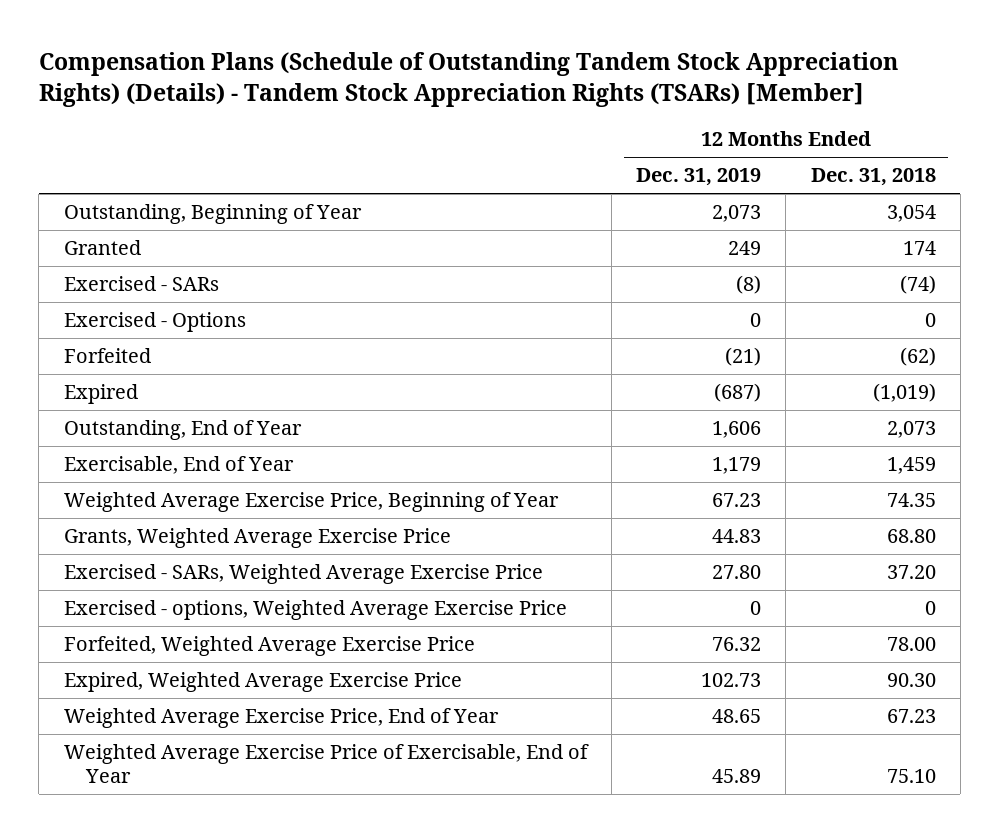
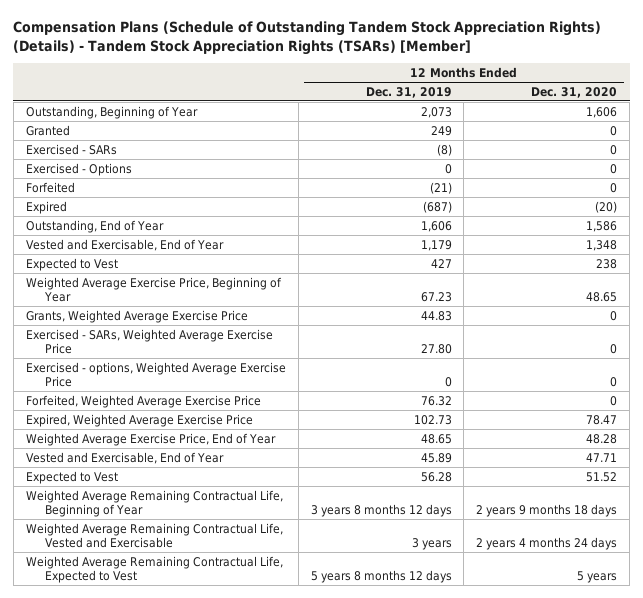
- | 12 Months Ended Dec. 31, 2019 | 12 Months Ended Dec. 31, 2018
+ | 12 Months Ended Dec. 31, 2019 | 12 Months Ended Dec. 31, 2020
- Exercisable, End of Year | 1,179 | 1,459
+ Vested and Exercisable, End of Year | 1,179 | 1,348
+ Expected to Vest | 427 | 238
- Weighted Average Exercise Price of Exercisable, End of Year | 45.89 | 75.10
+ Vested and Exercisable, End of Year | 45.89 | 47.71
+ Expected to Vest | 56.28 | 51.52
+ Weighted Average Remaining Contractual Life, Beginning of Year | 3 years 8 months 12 days | 2 years 9 months 18 days
+ Weighted Average Remaining Contractual Life, Vested and Exercisable | 3 years | 2 years 4 months 24 days
+ Weighted Average Remaining Contractual Life, Expected to Vest | 5 years 8 months 12 days | 5 years

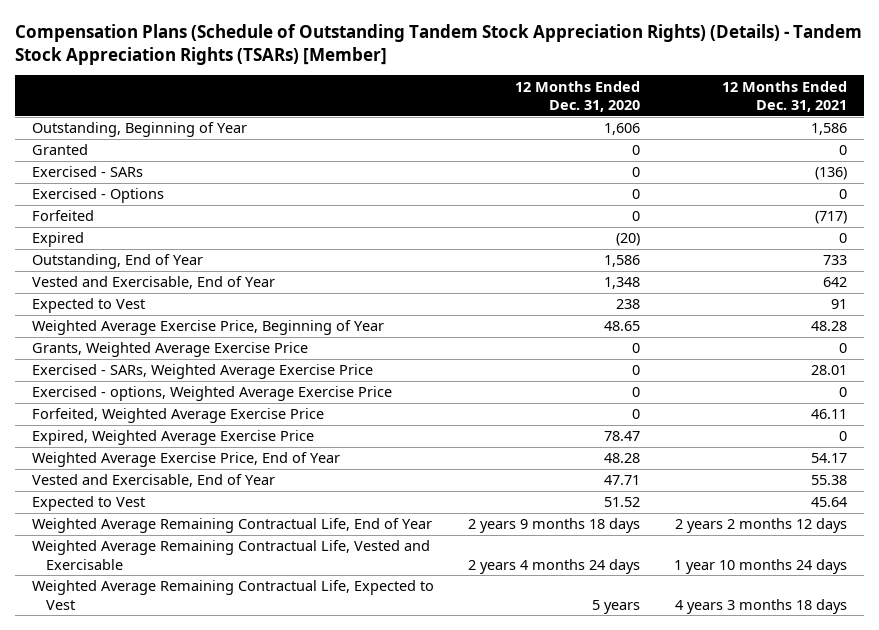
- | 12 Months Ended Dec. 31, 2019 | 12 Months Ended Dec. 31, 2020
+ | 12 Months Ended Dec. 31, 2020 | 12 Months Ended Dec. 31, 2021
- Weighted Average Remaining Contractual Life, Beginning of Year | 3 years 8 months 12 days | 2 years 9 months 18 days
+ Weighted Average Remaining Contractual Life, End of Year | 2 years 9 months 18 days | 2 years 2 months 12 days

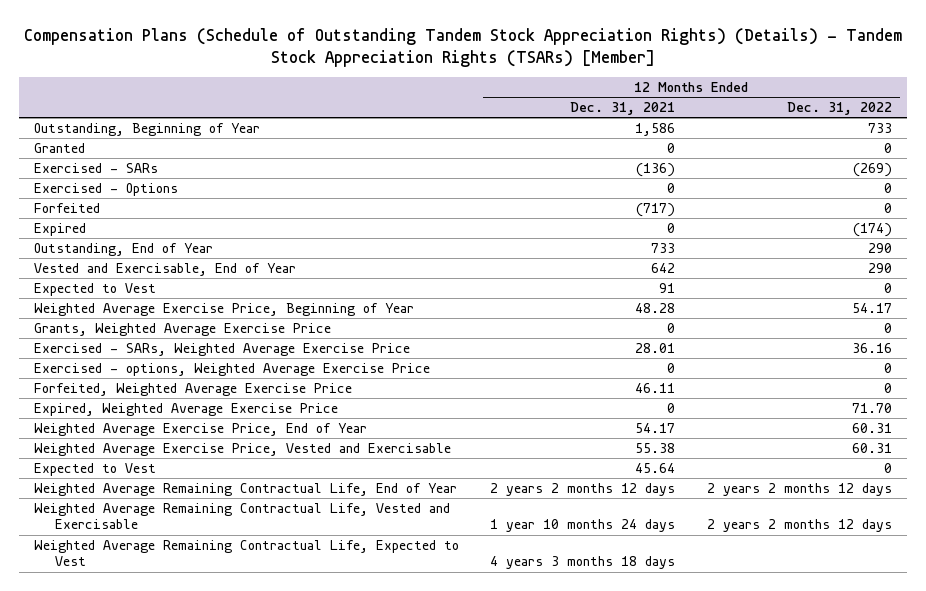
- | 12 Months Ended Dec. 31, 2020 | 12 Months Ended Dec. 31, 2021
+ | 12 Months Ended Dec. 31, 2021 | 12 Months Ended Dec. 31, 2022
- Vested and Exercisable, End of Year | 47.71 | 55.38
+ Weighted Average Exercise Price, Vested and Exercisable | 55.38 | 60.31

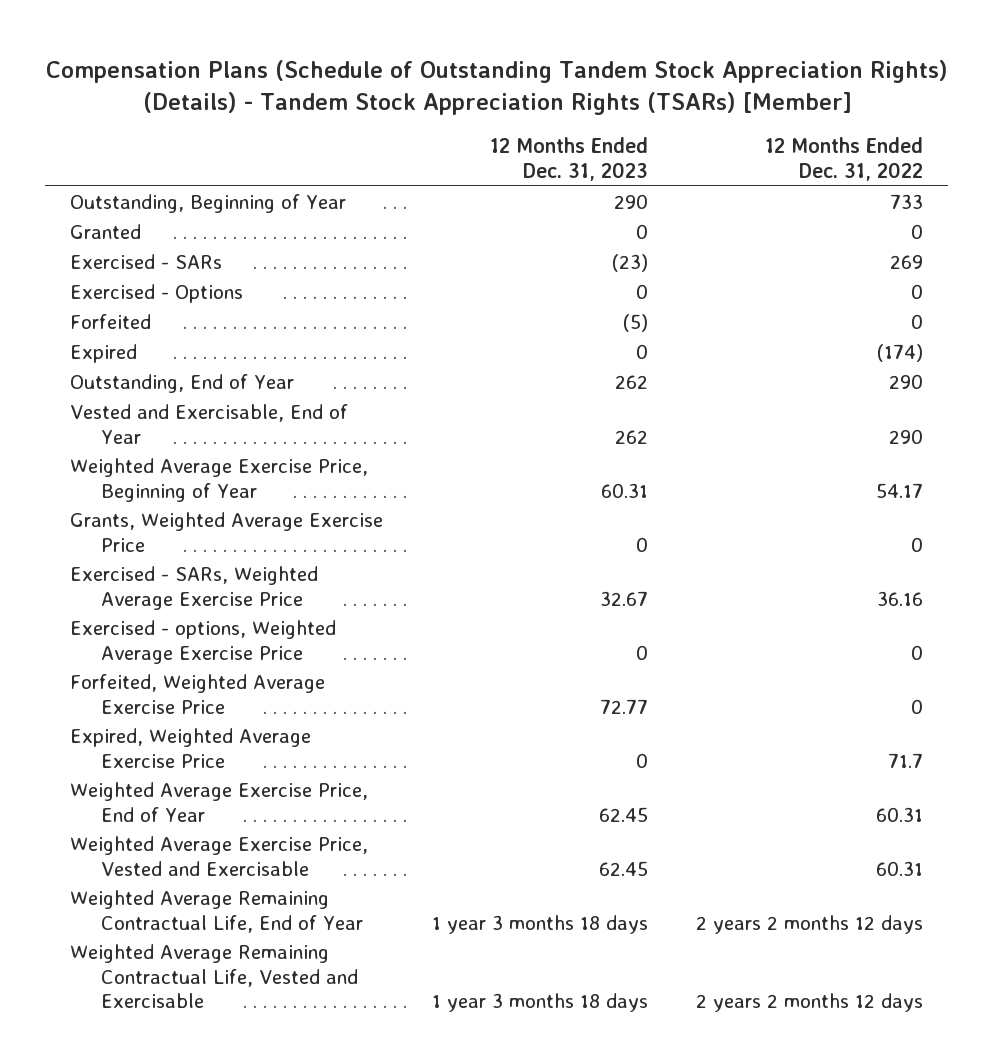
- | 12 Months Ended Dec. 31, 2021 | 12 Months Ended Dec. 31, 2022
+ | 12 Months Ended Dec. 31, 2023 | 12 Months Ended Dec. 31, 2022
- Exercised - SARs | (136) | (269)
+ Exercised - SARs | (23) | 269
- Expected to Vest | 91 | 0
- Expired, Weighted Average Exercise Price | 0 | 71.70
+ Expired, Weighted Average Exercise Price | 0 | 71.7
- Expected to Vest | 45.64 | 0
- Weighted Average Remaining Contractual Life, Expected to Vest | 4 years 3 months 18 days |

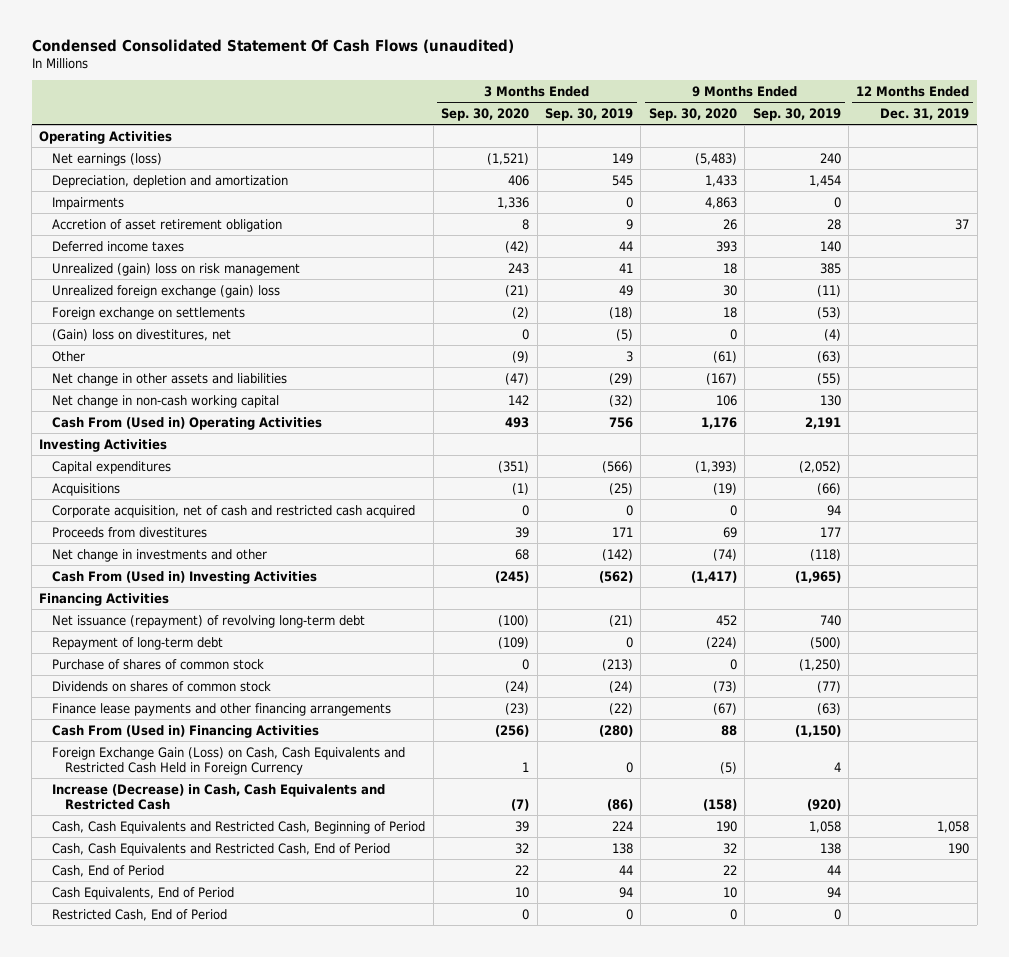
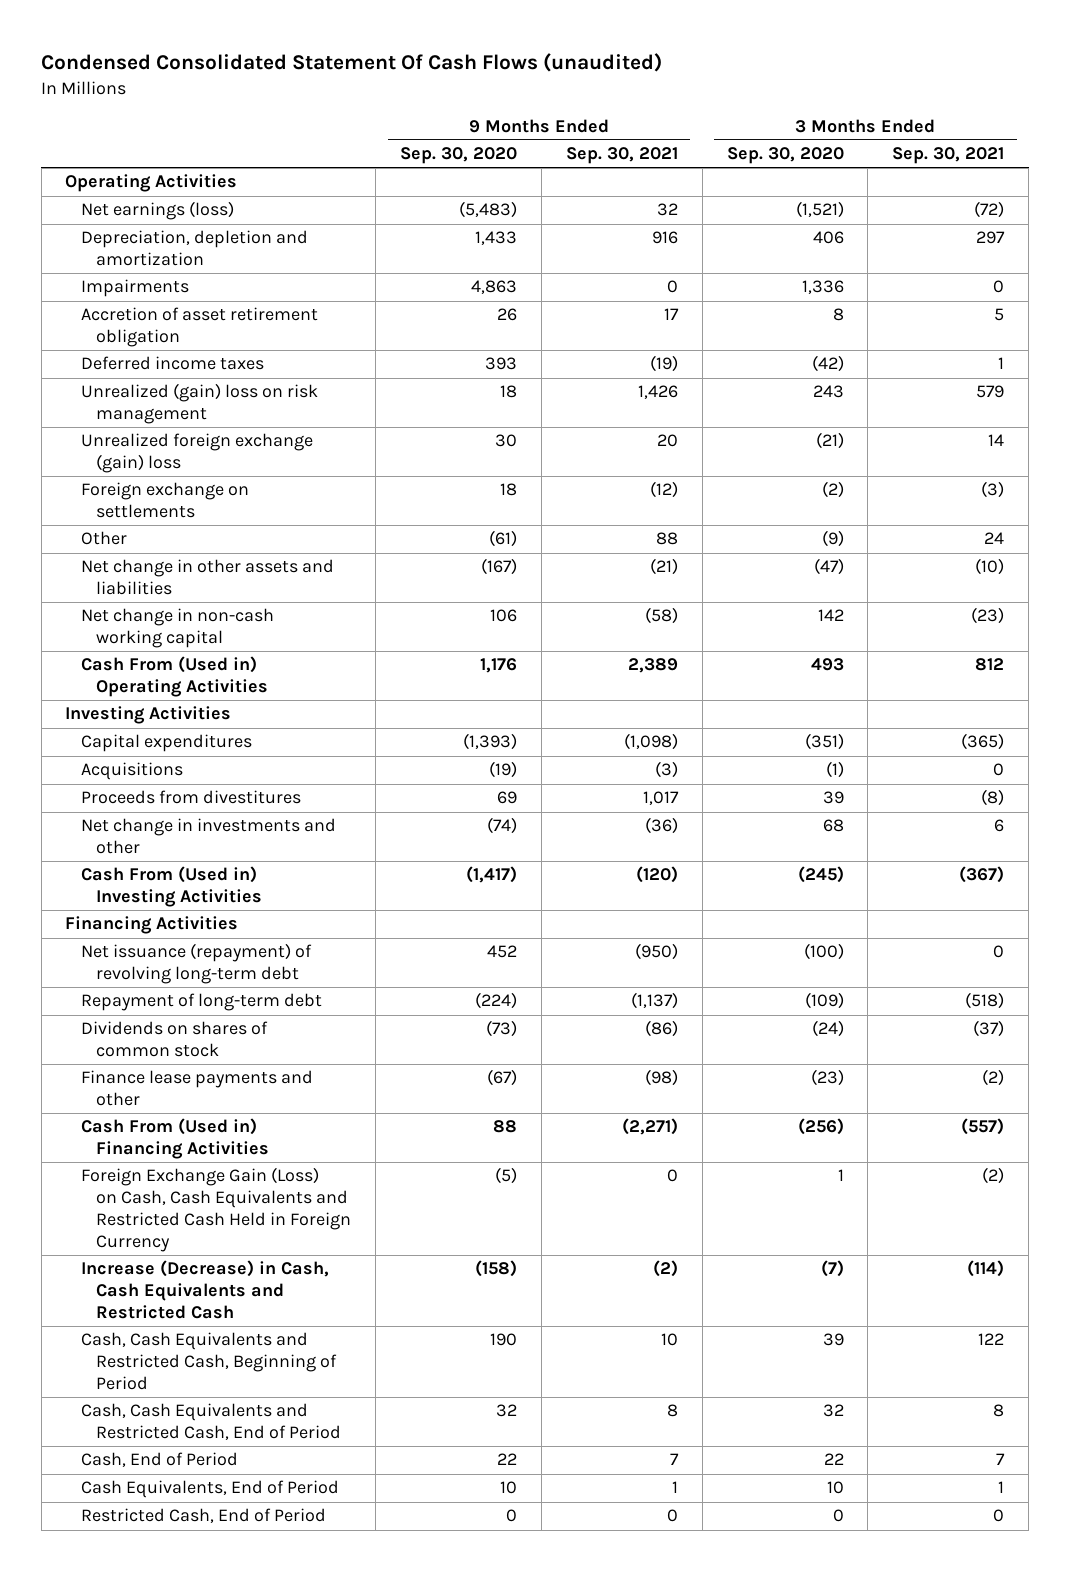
- | 3 Months Ended Sep. 30, 2020 | 3 Months Ended Sep. 30, 2019 | 9 Months Ended Sep. 30, 2020 | 9 Months Ended Sep. 30, 2019 | 12 Months Ended Dec. 31, 2019
+ | 9 Months Ended Sep. 30, 2020 | 9 Months Ended Sep. 30, 2021 | 3 Months Ended Sep. 30, 2020 | 3 Months Ended Sep. 30, 2021
- (Gain) loss on divestitures, net | 0 | (5) | 0 | (4) |
- Corporate acquisition, net of cash and restricted cash acquired | 0 | 0 | 0 | 94 |
- Purchase of shares of common stock | 0 | (213) | 0 | (1,250) |
- Finance lease payments and other financing arrangements | (23) | (22) | (67) | (63) |
+ Finance lease payments and other | (67) | (98) | (23) | (2)

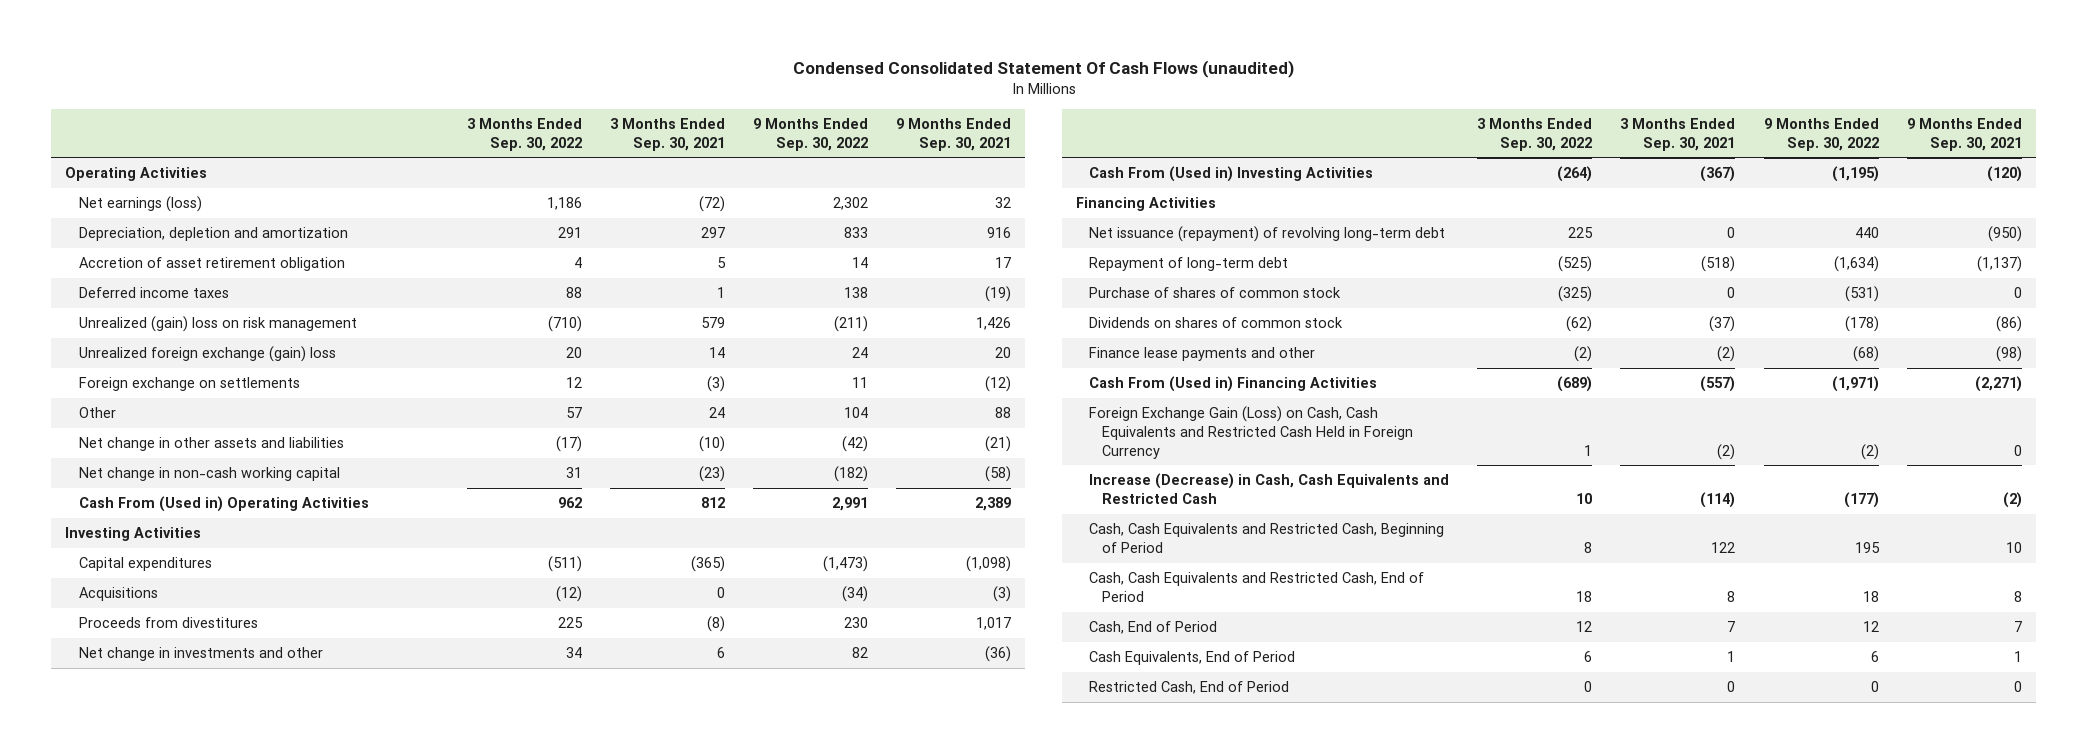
- | 9 Months Ended Sep. 30, 2020 | 9 Months Ended Sep. 30, 2021 | 3 Months Ended Sep. 30, 2020 | 3 Months Ended Sep. 30, 2021
+ | 3 Months Ended Sep. 30, 2022 | 3 Months Ended Sep. 30, 2021 | 9 Months Ended Sep. 30, 2022 | 9 Months Ended Sep. 30, 2021
- Impairments | 4,863 | 0 | 1,336 | 0
+ Purchase of shares of common stock | (325) | 0 | (531) | 0

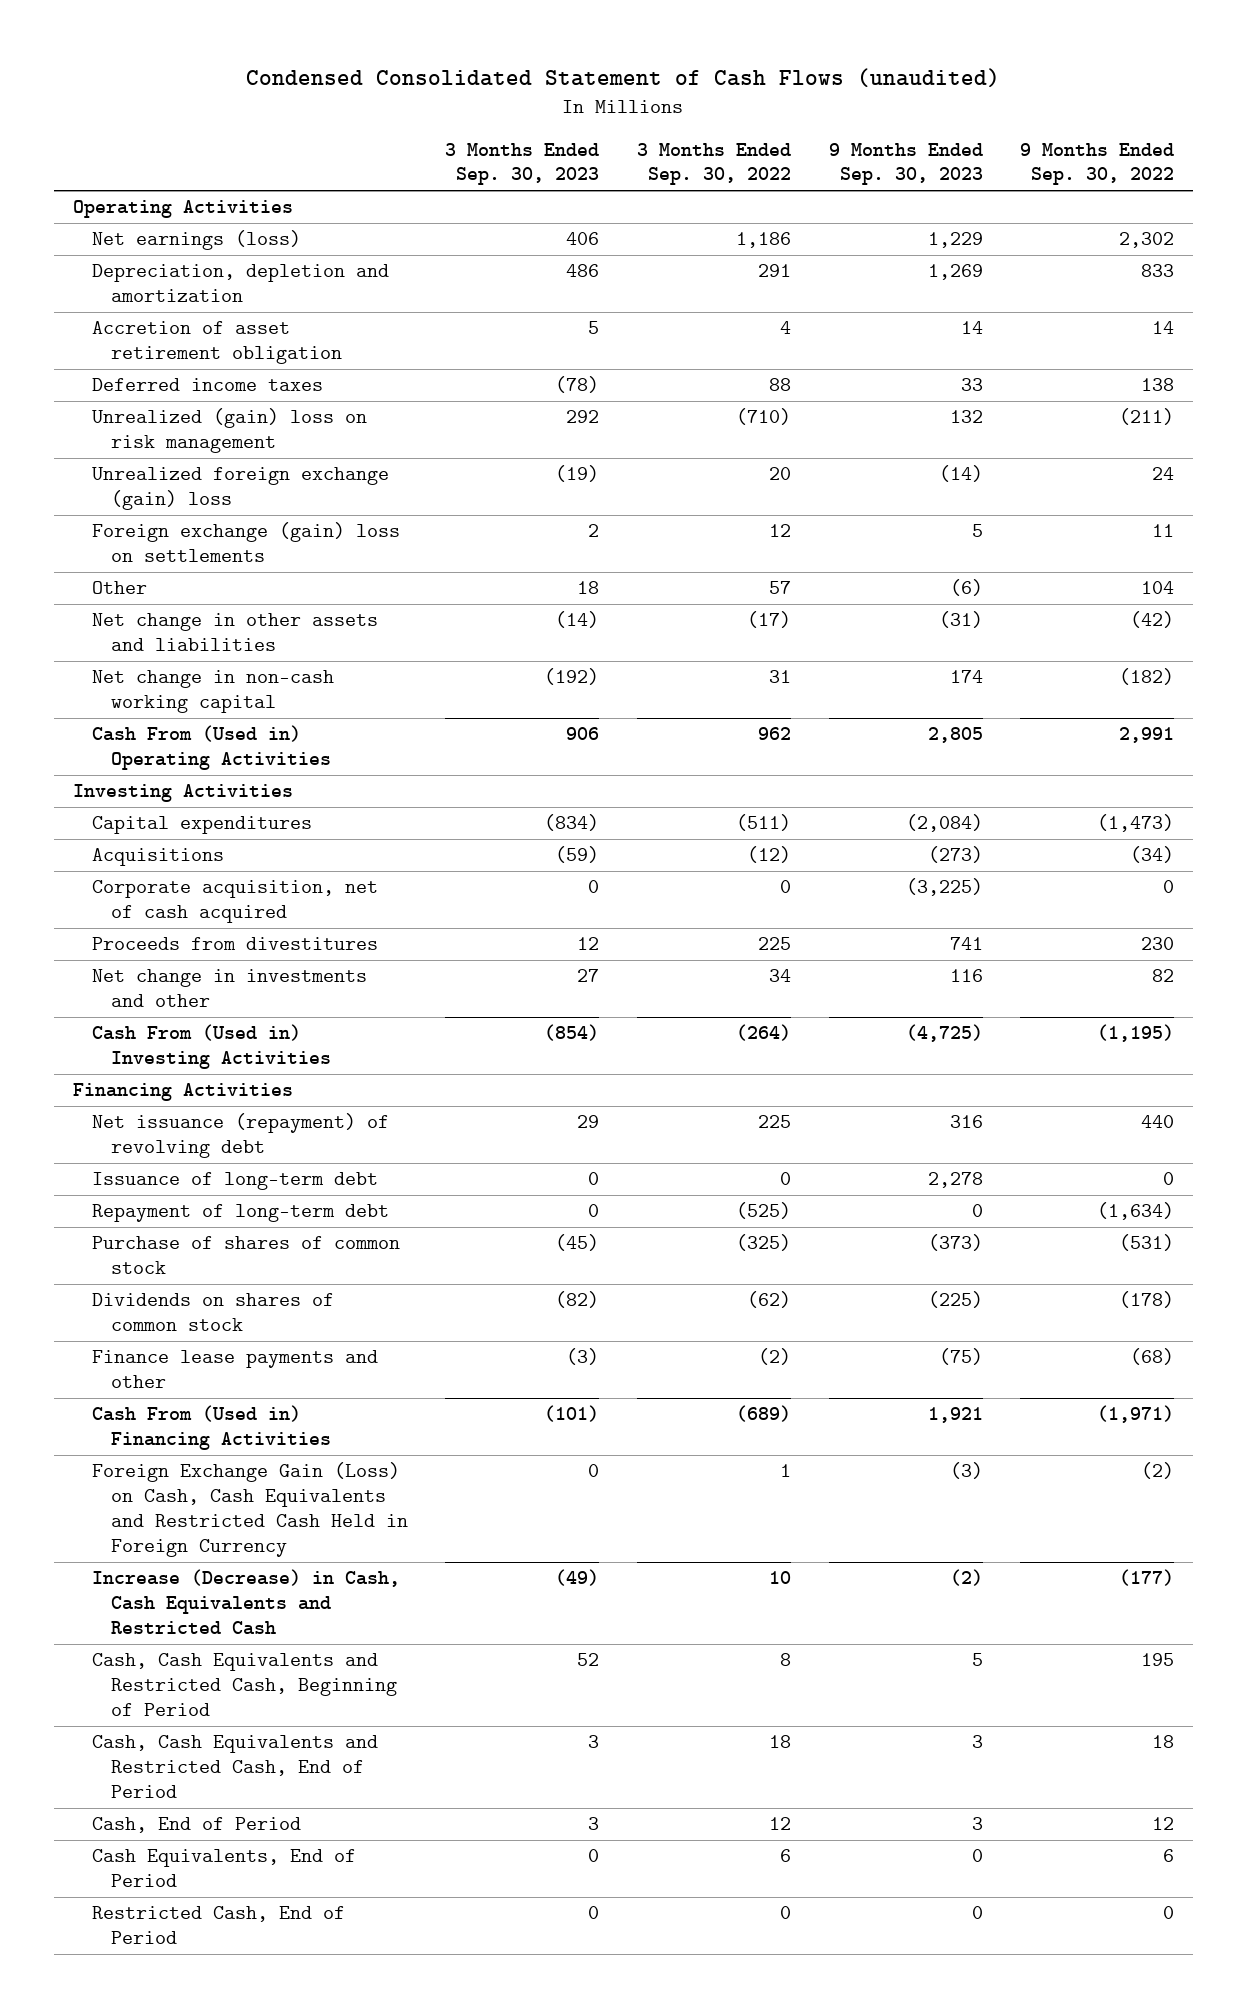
- Condensed Consolidated Statement Of Cash Flows (unaudited)
+ Condensed Consolidated Statement of Cash Flows (unaudited)
- | 3 Months Ended Sep. 30, 2022 | 3 Months Ended Sep. 30, 2021 | 9 Months Ended Sep. 30, 2022 | 9 Months Ended Sep. 30, 2021
+ | 3 Months Ended Sep. 30, 2023 | 3 Months Ended Sep. 30, 2022 | 9 Months Ended Sep. 30, 2023 | 9 Months Ended Sep. 30, 2022
- Foreign exchange on settlements | 12 | (3) | 11 | (12)
+ Foreign exchange (gain) loss on settlements | 2 | 12 | 5 | 11
+ Corporate acquisition, net of cash acquired | 0 | 0 | (3,225) | 0
- Net issuance (repayment) of revolving long-term debt | 225 | 0 | 440 | (950)
+ Net issuance (repayment) of revolving debt | 29 | 225 | 316 | 440
+ Issuance of long-term debt | 0 | 0 | 2,278 | 0

